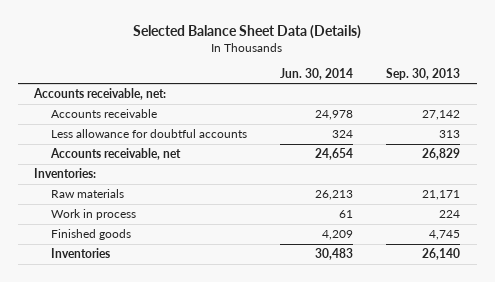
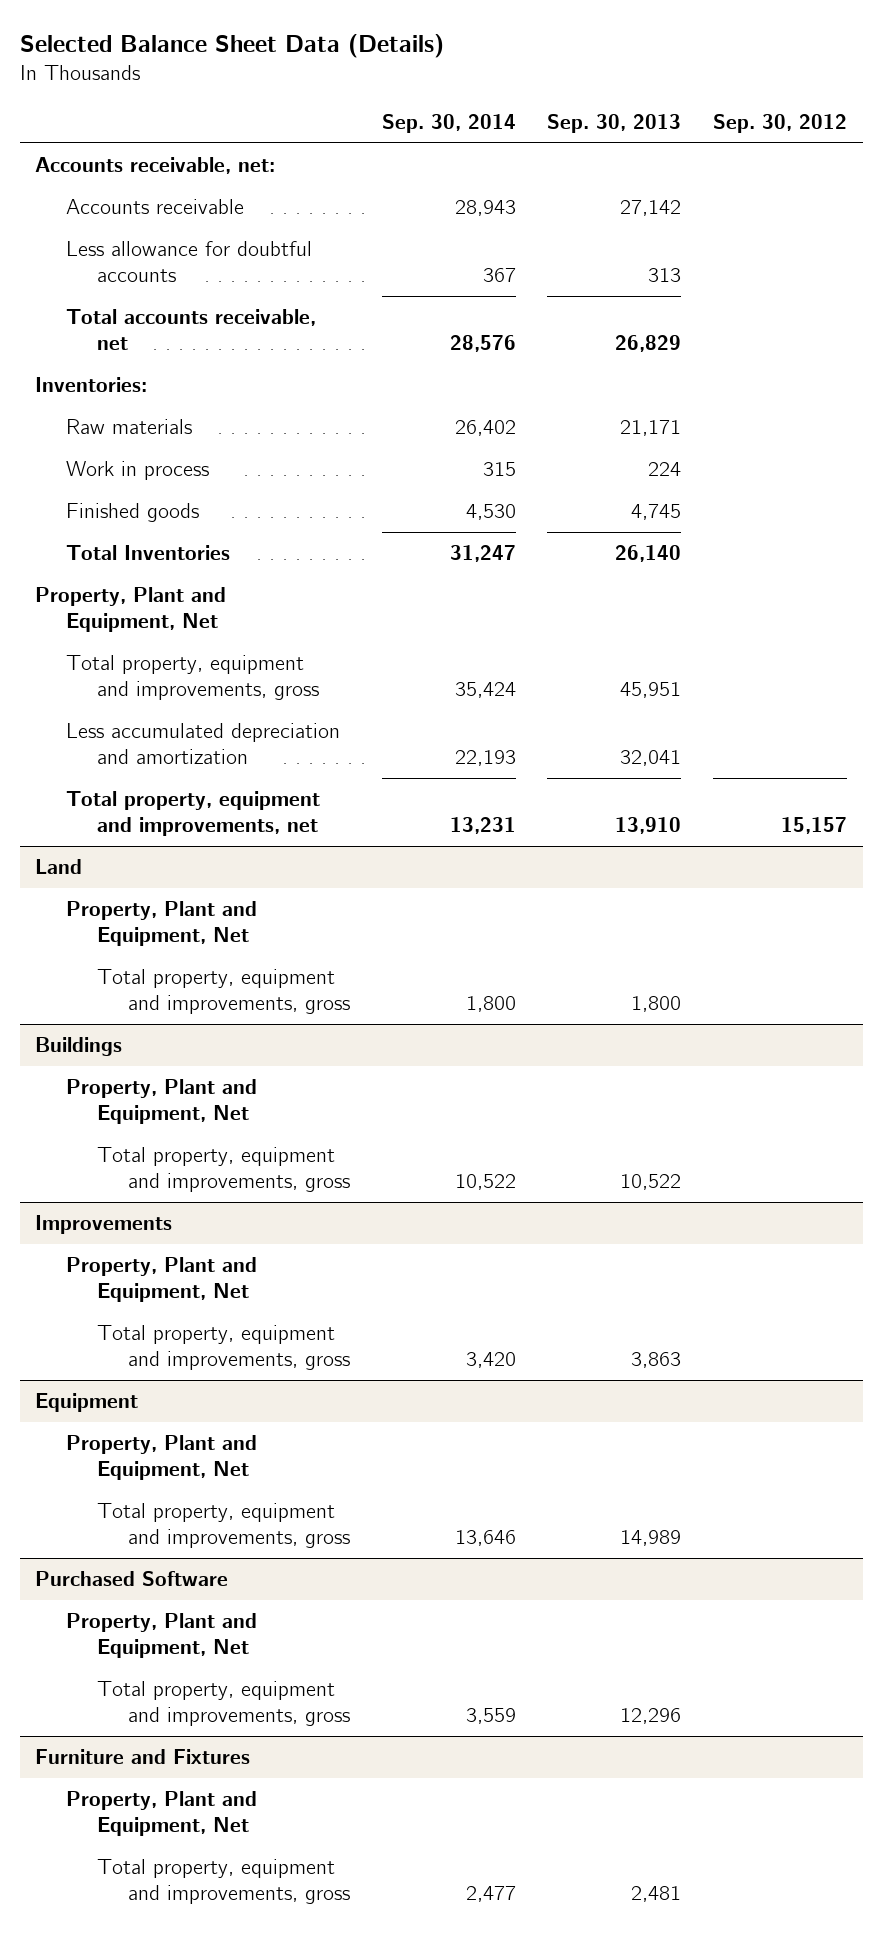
- | Jun. 30, 2014 | Sep. 30, 2013
+ | Sep. 30, 2014 | Sep. 30, 2013 | Sep. 30, 2012
- Accounts receivable, net | 24,654 | 26,829
+ Total accounts receivable, net | 28,576 | 26,829 |
- Inventories | 30,483 | 26,140
+ Total Inventories | 31,247 | 26,140 |
+ Property, Plant and Equipment, Net
+ Total property, equipment and improvements, gross | 35,424 | 45,951 |
+ Less accumulated depreciation and amortization | 22,193 | 32,041 |
+ Total property, equipment and improvements, net | 13,231 | 13,910 | 15,157
+ Land
+ Property, Plant and Equipment, Net
+ Total property, equipment and improvements, gross | 1,800 | 1,800 |
+ Buildings
+ Property, Plant and Equipment, Net
+ Total property, equipment and improvements, gross | 10,522 | 10,522 |
+ Improvements
+ Property, Plant and Equipment, Net
+ Total property, equipment and improvements, gross | 3,420 | 3,863 |
+ Equipment
+ Property, Plant and Equipment, Net
+ Total property, equipment and improvements, gross | 13,646 | 14,989 |
+ Purchased Software
+ Property, Plant and Equipment, Net
+ Total property, equipment and improvements, gross | 3,559 | 12,296 |
+ Furniture and Fixtures
+ Property, Plant and Equipment, Net
+ Total property, equipment and improvements, gross | 2,477 | 2,481 |

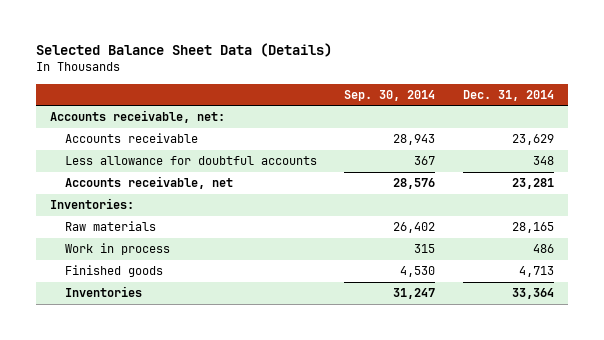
- | Sep. 30, 2014 | Sep. 30, 2013 | Sep. 30, 2012
+ | Sep. 30, 2014 | Dec. 31, 2014
- Total accounts receivable, net | 28,576 | 26,829 |
+ Accounts receivable, net | 28,576 | 23,281
- Total Inventories | 31,247 | 26,140 |
- Property, Plant and Equipment, Net
- Total property, equipment and improvements, gross | 35,424 | 45,951 |
- Less accumulated depreciation and amortization | 22,193 | 32,041 |
- Total property, equipment and improvements, net | 13,231 | 13,910 | 15,157
- Land
- Property, Plant and Equipment, Net
- Total property, equipment and improvements, gross | 1,800 | 1,800 |
- Buildings
- Property, Plant and Equipment, Net
- Total property, equipment and improvements, gross | 10,522 | 10,522 |
- Improvements
- Property, Plant and Equipment, Net
- Total property, equipment and improvements, gross | 3,420 | 3,863 |
- Equipment
- Property, Plant and Equipment, Net
- Total property, equipment and improvements, gross | 13,646 | 14,989 |
- Purchased Software
- Property, Plant and Equipment, Net
- Total property, equipment and improvements, gross | 3,559 | 12,296 |
- Furniture and Fixtures
- Property, Plant and Equipment, Net
- Total property, equipment and improvements, gross | 2,477 | 2,481 |
+ Inventories | 31,247 | 33,364

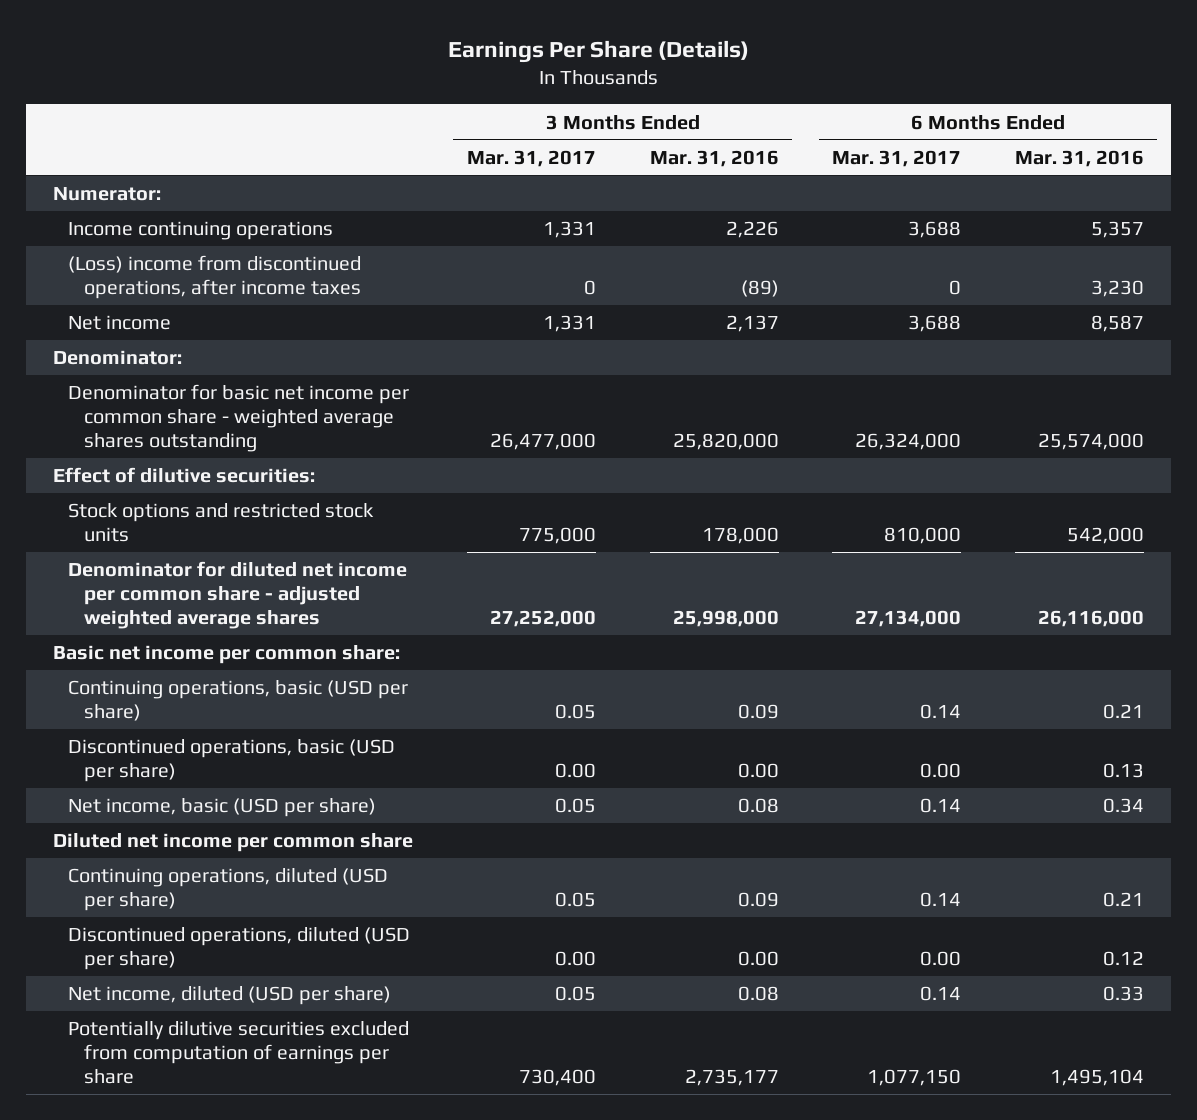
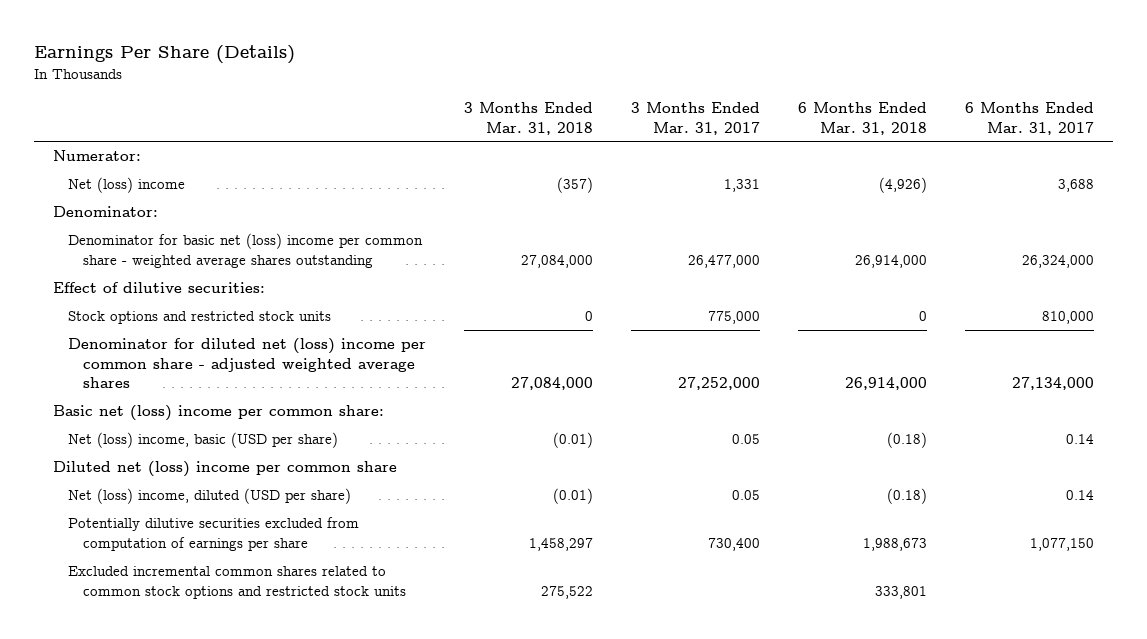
- | 3 Months Ended Mar. 31, 2017 | 3 Months Ended Mar. 31, 2016 | 6 Months Ended Mar. 31, 2017 | 6 Months Ended Mar. 31, 2016
+ | 3 Months Ended Mar. 31, 2018 | 3 Months Ended Mar. 31, 2017 | 6 Months Ended Mar. 31, 2018 | 6 Months Ended Mar. 31, 2017
- Income continuing operations | 1,331 | 2,226 | 3,688 | 5,357
- (Loss) income from discontinued operations, after income taxes | 0 | (89) | 0 | 3,230
- Net income | 1,331 | 2,137 | 3,688 | 8,587
+ Net (loss) income | (357) | 1,331 | (4,926) | 3,688
- Denominator for basic net income per common share - weighted average shares outstanding | 26,477,000 | 25,820,000 | 26,324,000 | 25,574,000
+ Denominator for basic net (loss) income per common share - weighted average shares outstanding | 27,084,000 | 26,477,000 | 26,914,000 | 26,324,000
- Denominator for diluted net income per common share - adjusted weighted average shares | 27,252,000 | 25,998,000 | 27,134,000 | 26,116,000
- Basic net income per common share:
- Continuing operations, basic (USD per share) | 0.05 | 0.09 | 0.14 | 0.21
- Discontinued operations, basic (USD per share) | 0.00 | 0.00 | 0.00 | 0.13
- Net income, basic (USD per share) | 0.05 | 0.08 | 0.14 | 0.34
- Diluted net income per common share
- Continuing operations, diluted (USD per share) | 0.05 | 0.09 | 0.14 | 0.21
- Discontinued operations, diluted (USD per share) | 0.00 | 0.00 | 0.00 | 0.12
- Net income, diluted (USD per share) | 0.05 | 0.08 | 0.14 | 0.33
+ Denominator for diluted net (loss) income per common share - adjusted weighted average shares | 27,084,000 | 27,252,000 | 26,914,000 | 27,134,000
+ Basic net (loss) income per common share:
+ Net (loss) income, basic (USD per share) | (0.01) | 0.05 | (0.18) | 0.14
+ Diluted net (loss) income per common share
+ Net (loss) income, diluted (USD per share) | (0.01) | 0.05 | (0.18) | 0.14
+ Excluded incremental common shares related to common stock options and restricted stock units | 275,522 | | 333,801 |

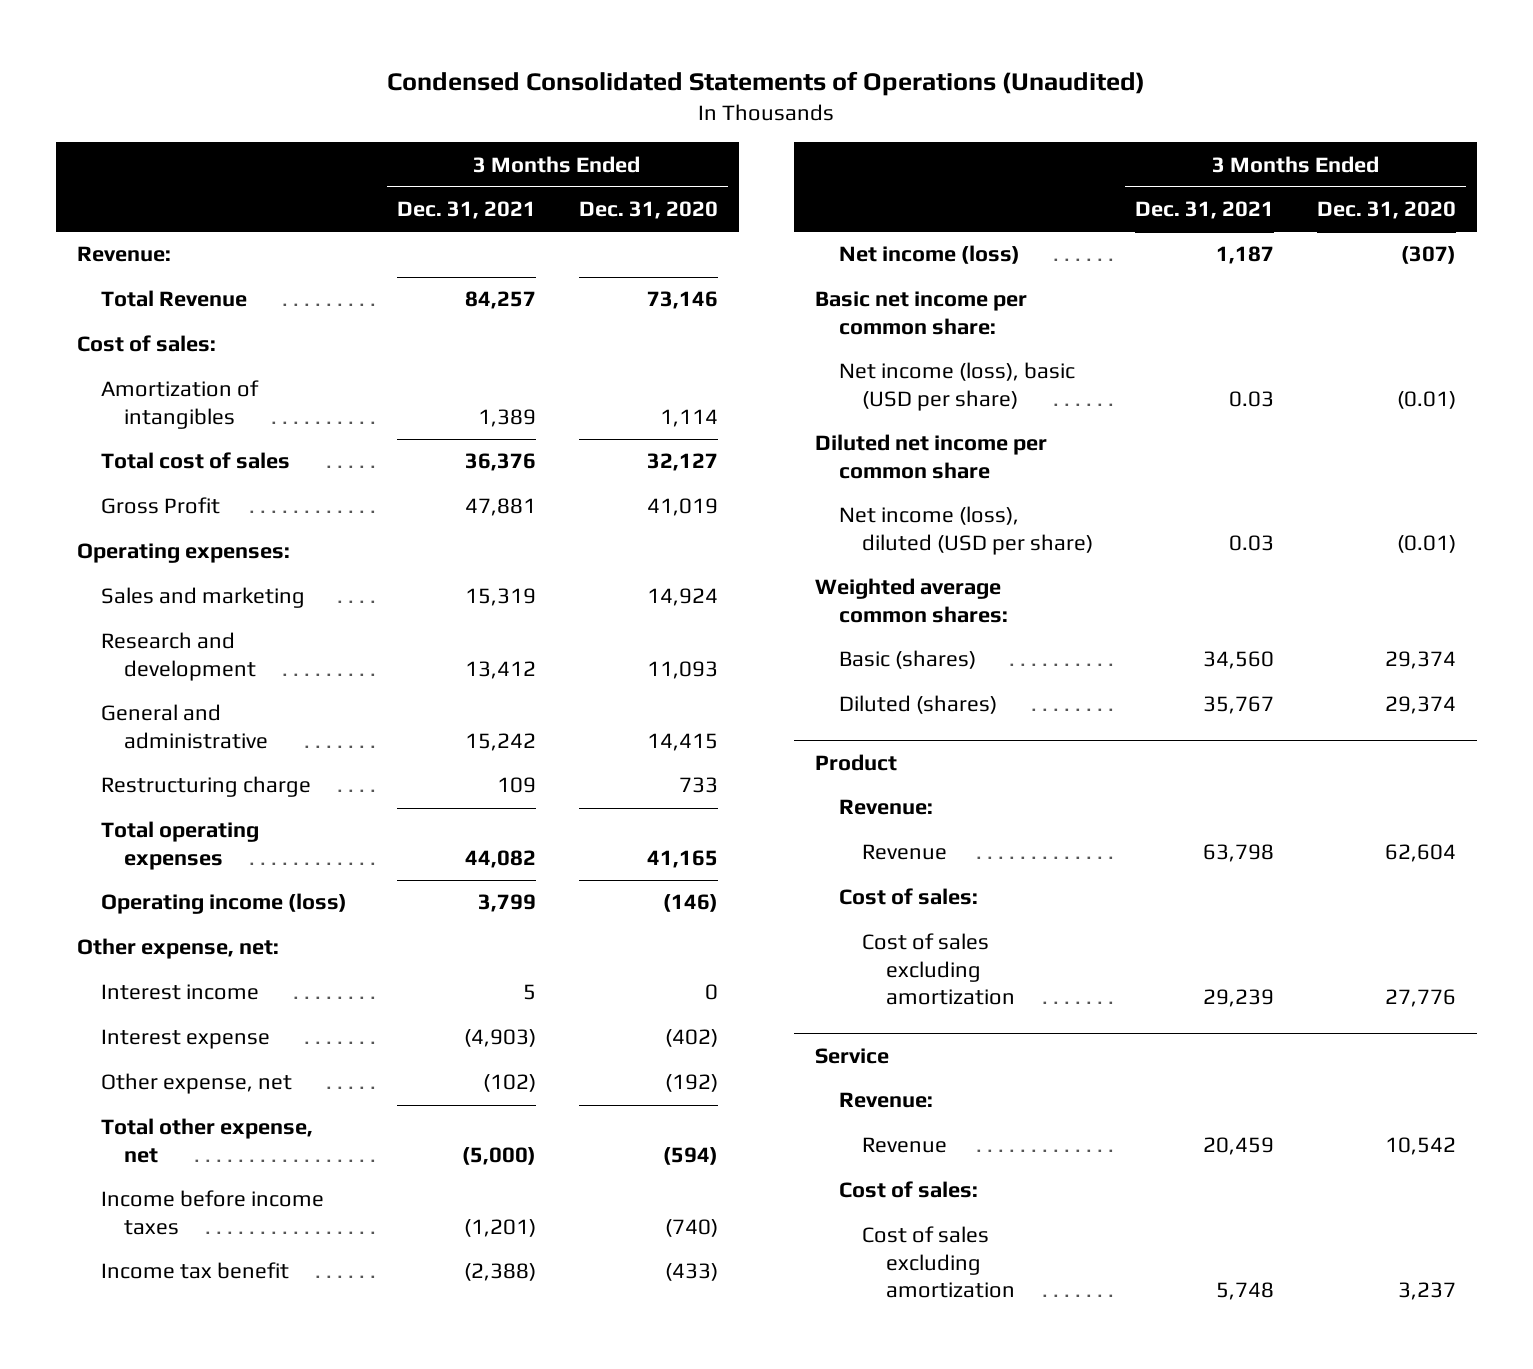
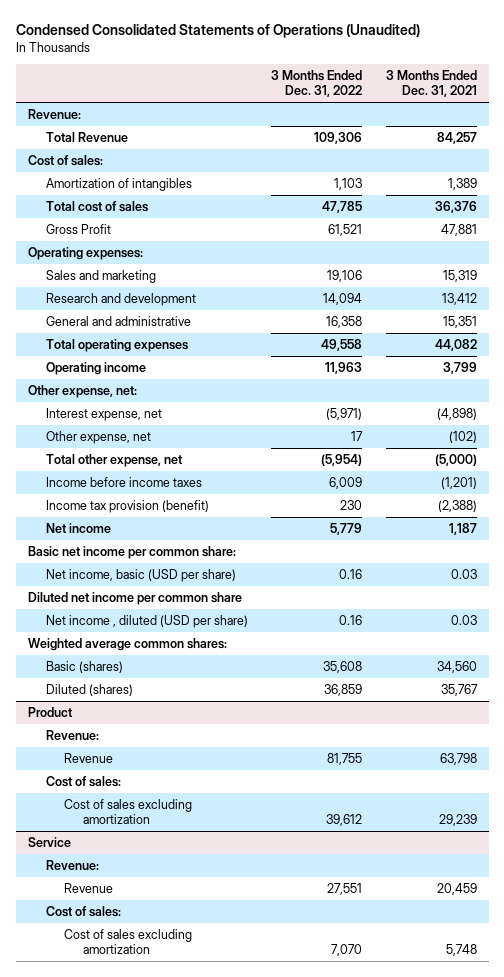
- | 3 Months Ended Dec. 31, 2021 | 3 Months Ended Dec. 31, 2020
+ | 3 Months Ended Dec. 31, 2022 | 3 Months Ended Dec. 31, 2021
- General and administrative | 15,242 | 14,415
- Restructuring charge | 109 | 733
+ General and administrative | 16,358 | 15,351
- Operating income (loss) | 3,799 | (146)
+ Operating income | 11,963 | 3,799
- Interest income | 5 | 0
- Interest expense | (4,903) | (402)
+ Interest expense, net | (5,971) | (4,898)
- Income tax benefit | (2,388) | (433)
- Net income (loss) | 1,187 | (307)
+ Income tax provision (benefit) | 230 | (2,388)
+ Net income | 5,779 | 1,187
- Net income (loss), basic (USD per share) | 0.03 | (0.01)
+ Net income, basic (USD per share) | 0.16 | 0.03
- Net income (loss), diluted (USD per share) | 0.03 | (0.01)
+ Net income , diluted (USD per share) | 0.16 | 0.03

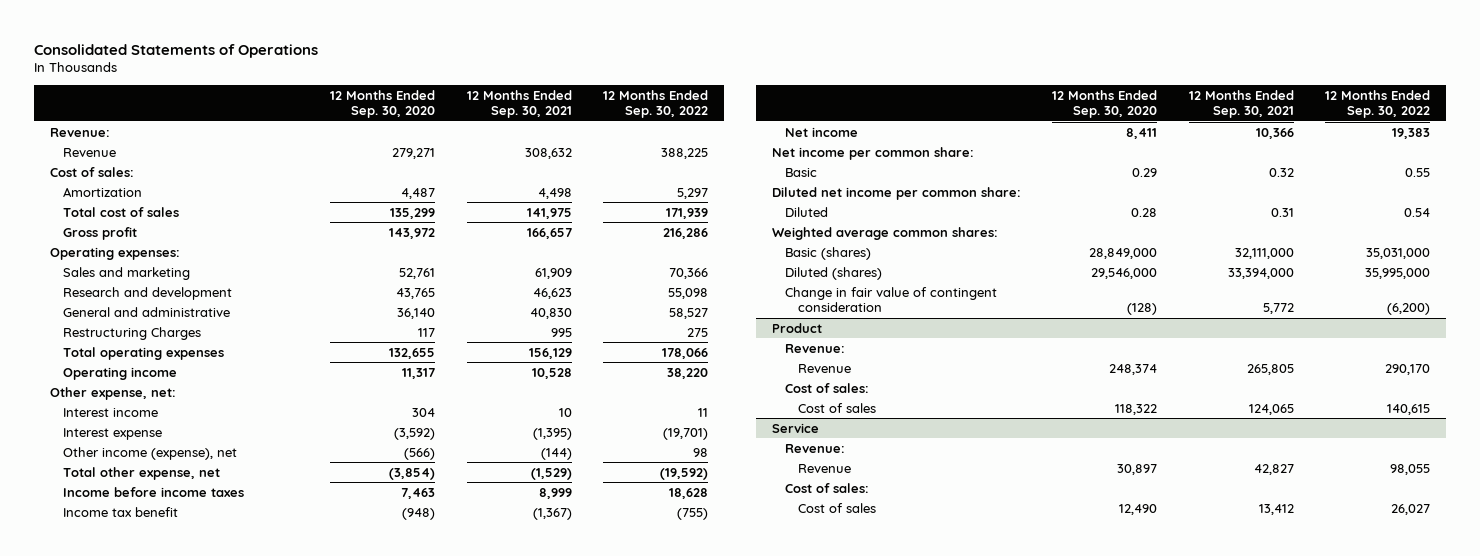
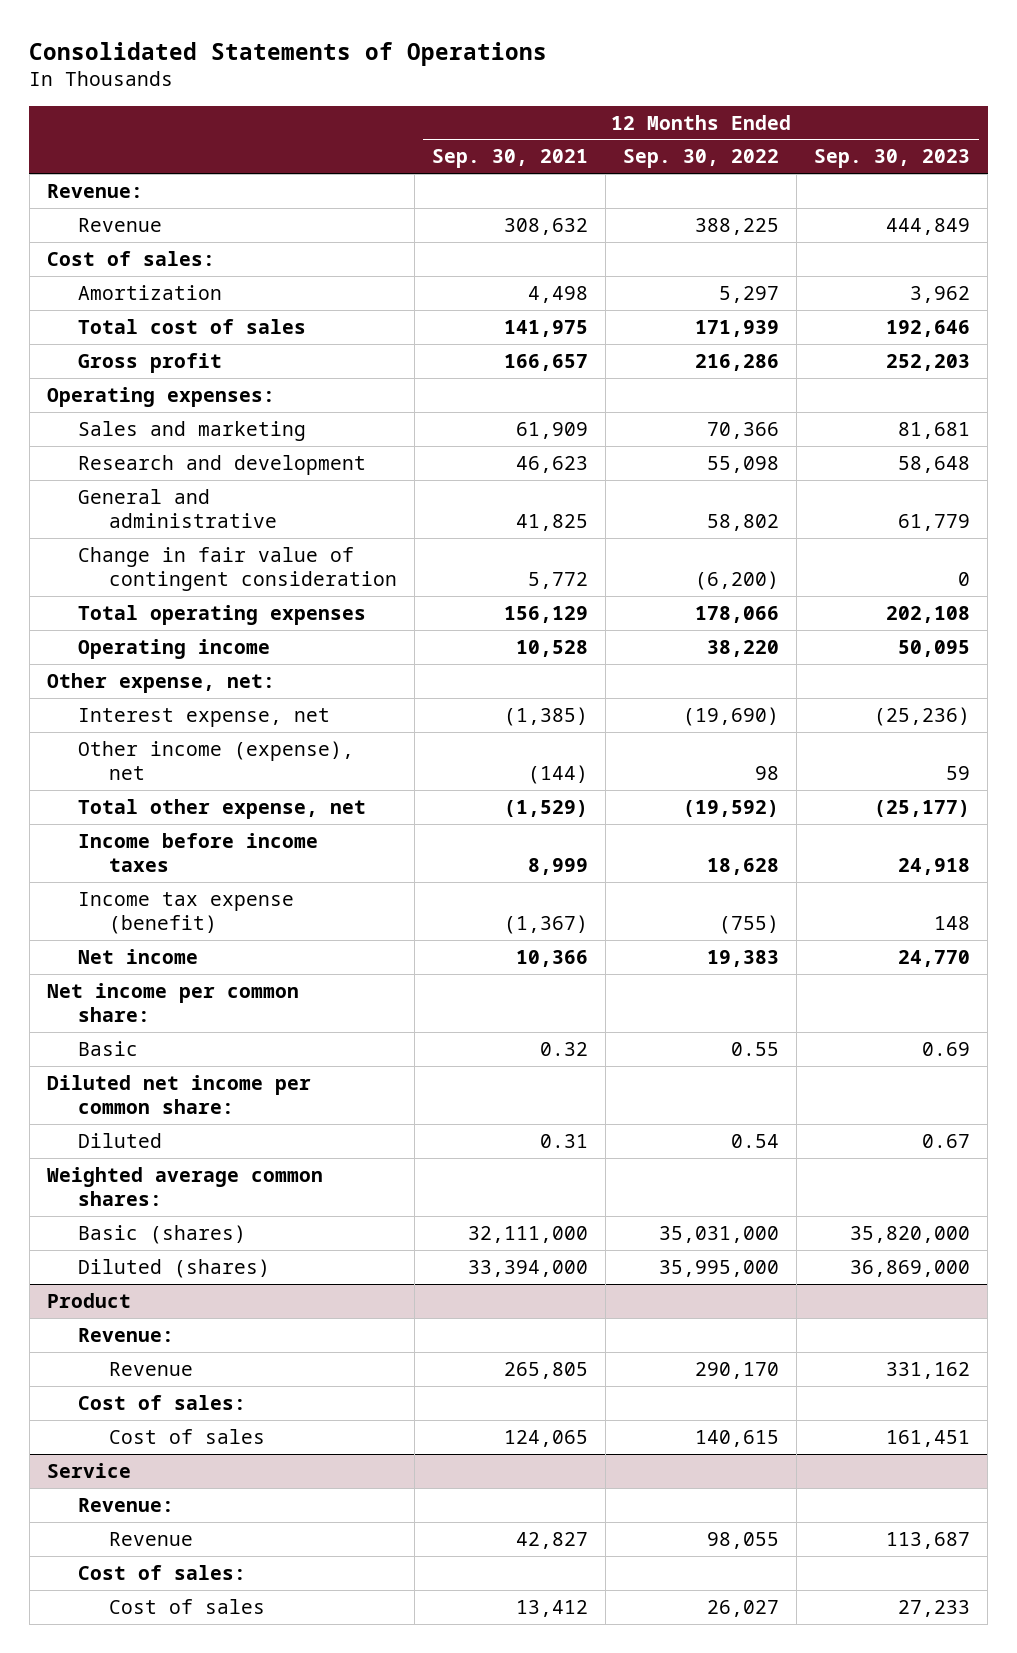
- | 12 Months Ended Sep. 30, 2020 | 12 Months Ended Sep. 30, 2021 | 12 Months Ended Sep. 30, 2022
+ | 12 Months Ended Sep. 30, 2021 | 12 Months Ended Sep. 30, 2022 | 12 Months Ended Sep. 30, 2023
- General and administrative | 36,140 | 40,830 | 58,527
- Restructuring Charges | 117 | 995 | 275
+ General and administrative | 41,825 | 58,802 | 61,779
moved up: Change in fair value of contingent consideration | 5,772 | (6,200) | 0
- Interest income | 304 | 10 | 11
- Interest expense | (3,592) | (1,395) | (19,701)
+ Interest expense, net | (1,385) | (19,690) | (25,236)
- Income tax benefit | (948) | (1,367) | (755)
+ Income tax expense (benefit) | (1,367) | (755) | 148

